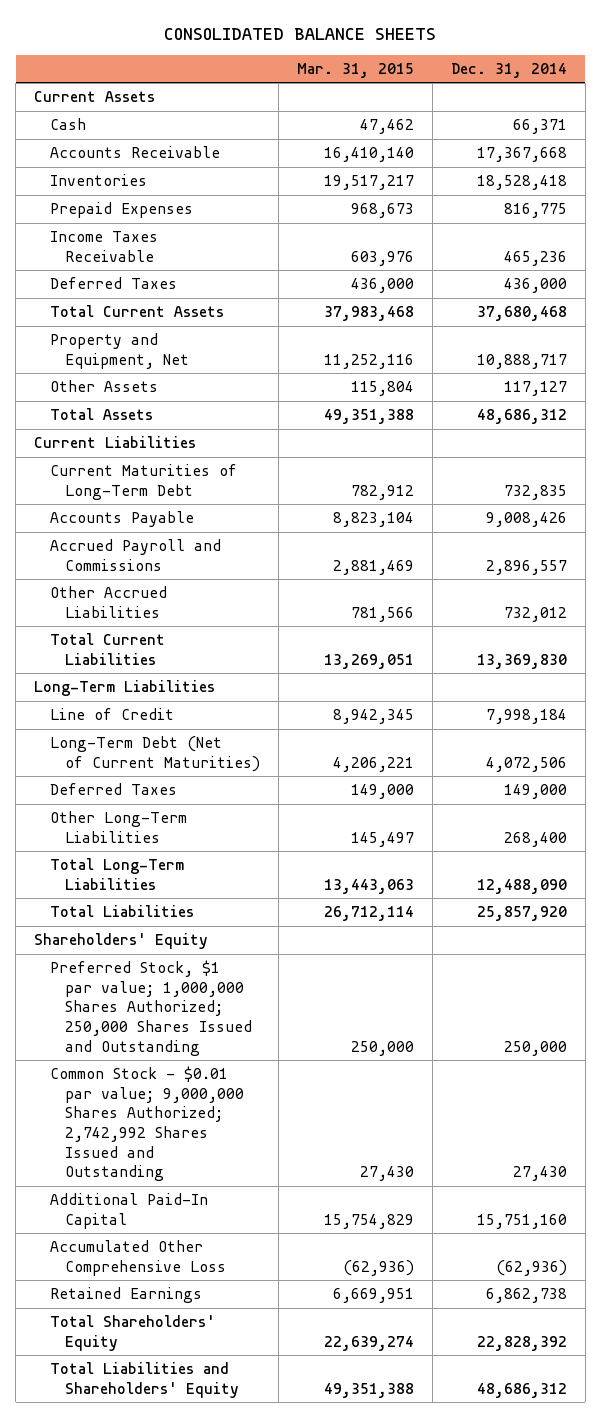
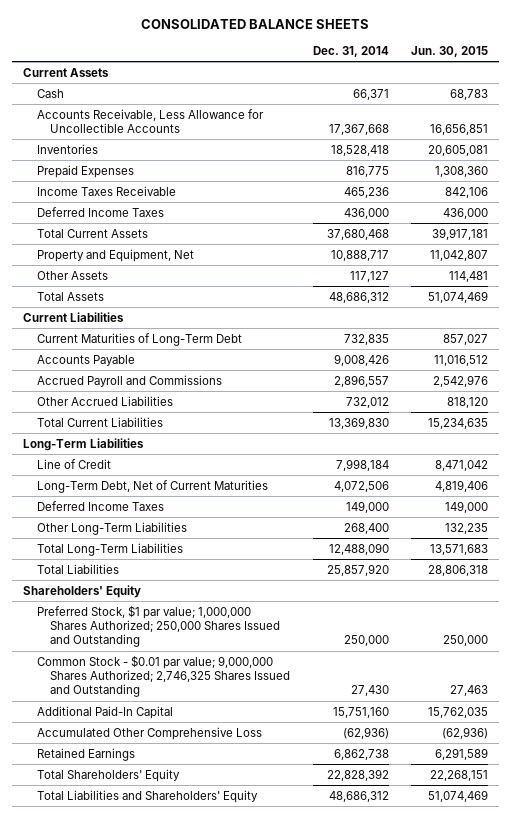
- | Mar. 31, 2015 | Dec. 31, 2014
+ | Dec. 31, 2014 | Jun. 30, 2015
- Accounts Receivable | 16,410,140 | 17,367,668
+ Accounts Receivable, Less Allowance for Uncollectible Accounts | 17,367,668 | 16,656,851
- Deferred Taxes | 436,000 | 436,000
+ Deferred Income Taxes | 436,000 | 436,000
- Long-Term Debt (Net of Current Maturities) | 4,206,221 | 4,072,506
- Deferred Taxes | 149,000 | 149,000
+ Long-Term Debt, Net of Current Maturities | 4,072,506 | 4,819,406
+ Deferred Income Taxes | 149,000 | 149,000
- Common Stock - $0.01 par value; 9,000,000 Shares Authorized; 2,742,992 Shares Issued and Outstanding | 27,430 | 27,430
+ Common Stock - $0.01 par value; 9,000,000 Shares Authorized; 2,746,325 Shares Issued and Outstanding | 27,430 | 27,463

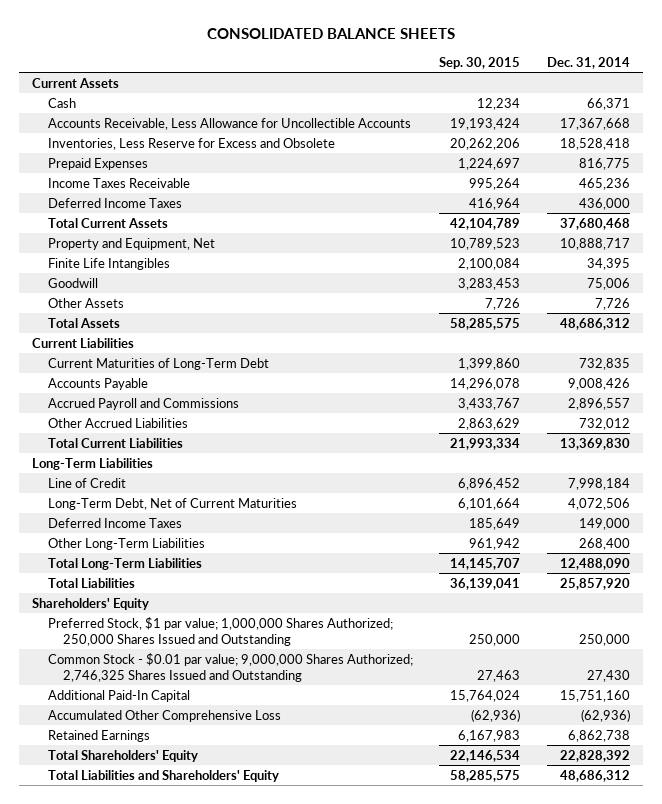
- | Dec. 31, 2014 | Jun. 30, 2015
+ | Sep. 30, 2015 | Dec. 31, 2014
- Inventories | 18,528,418 | 20,605,081
+ Inventories, Less Reserve for Excess and Obsolete | 20,262,206 | 18,528,418
- Other Assets | 117,127 | 114,481
+ Finite Life Intangibles | 2,100,084 | 34,395
+ Goodwill | 3,283,453 | 75,006
+ Other Assets | 7,726 | 7,726

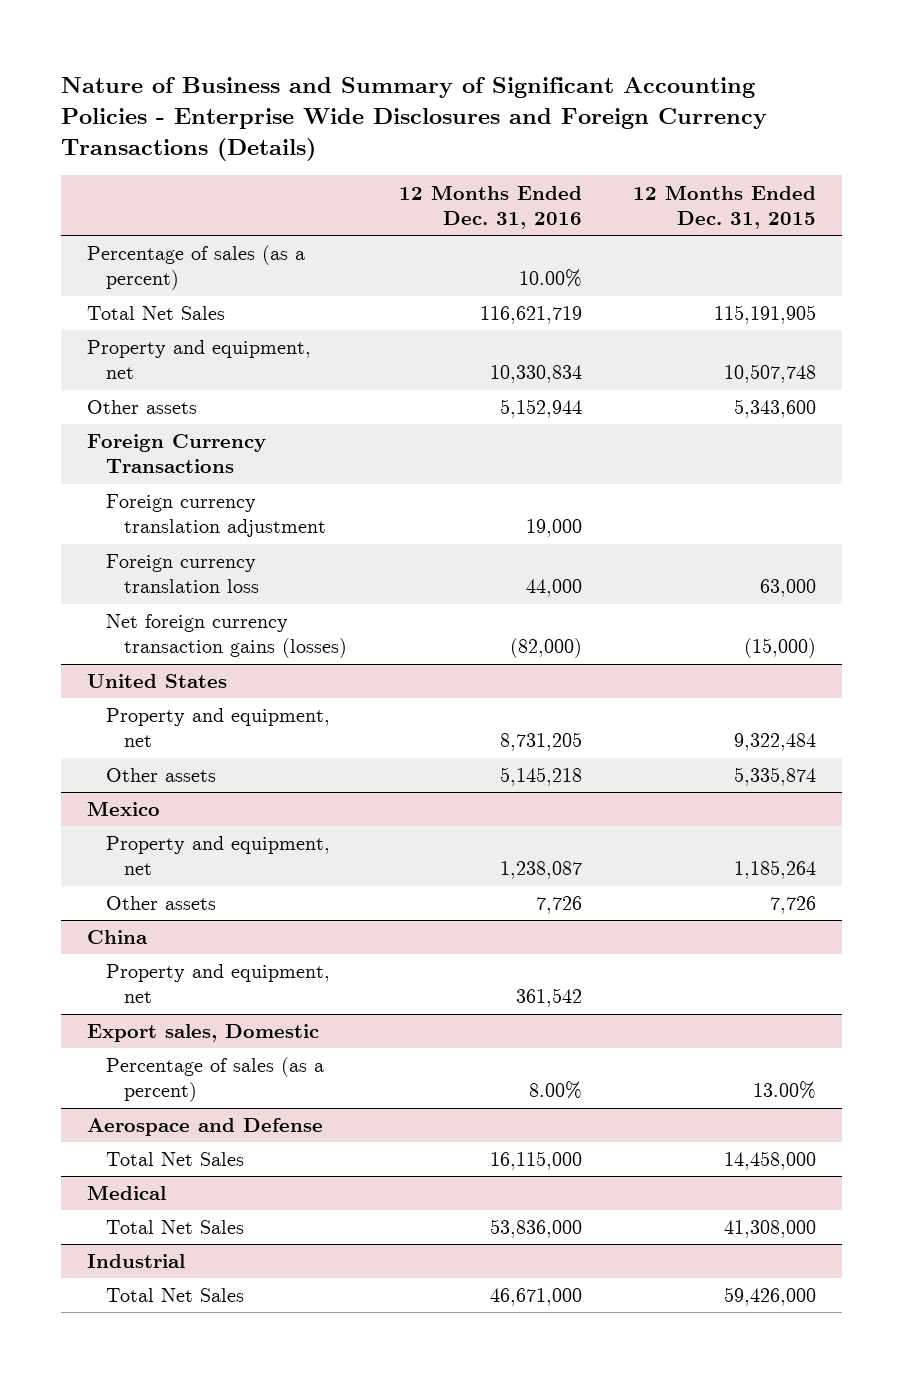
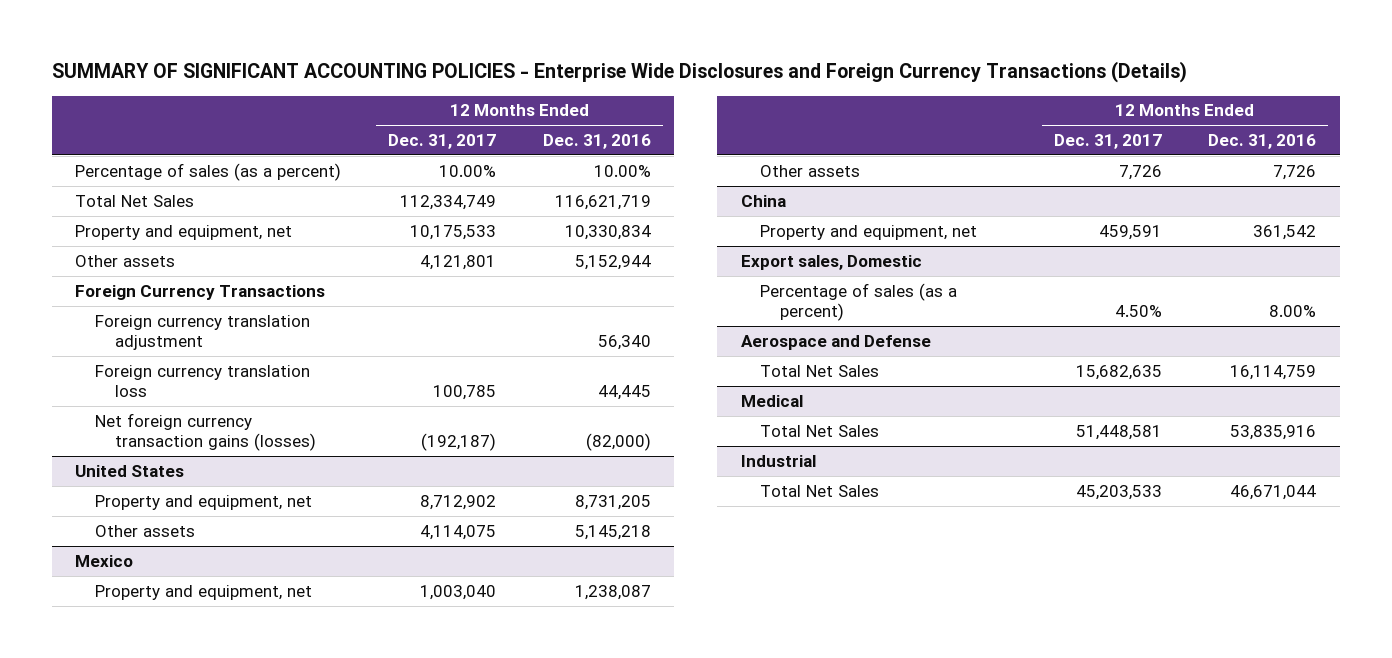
- Nature of Business and Summary of Significant Accounting Policies - Enterprise Wide Disclosures and Foreign Currency Transactions (Details)
+ SUMMARY OF SIGNIFICANT ACCOUNTING POLICIES - Enterprise Wide Disclosures and Foreign Currency Transactions (Details)
- | 12 Months Ended Dec. 31, 2016 | 12 Months Ended Dec. 31, 2015
+ | 12 Months Ended Dec. 31, 2017 | 12 Months Ended Dec. 31, 2016
- Foreign currency translation adjustment | 19,000 |
- Foreign currency translation loss | 44,000 | 63,000
+ Foreign currency translation adjustment | | 56,340
+ Foreign currency translation loss | 100,785 | 44,445
@ Aerospace and Defense
- Total Net Sales | 16,115,000 | 14,458,000
+ Total Net Sales | 15,682,635 | 16,114,759
@ Medical
- Total Net Sales | 53,836,000 | 41,308,000
+ Total Net Sales | 51,448,581 | 53,835,916
@ Industrial
- Total Net Sales | 46,671,000 | 59,426,000
+ Total Net Sales | 45,203,533 | 46,671,044

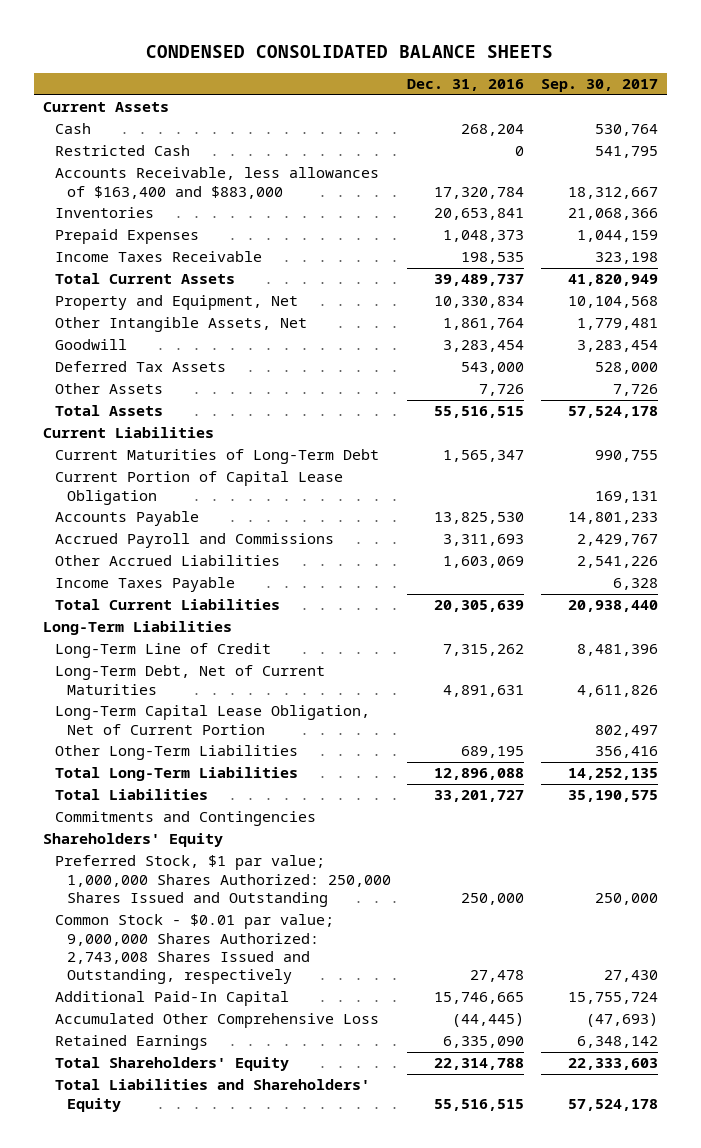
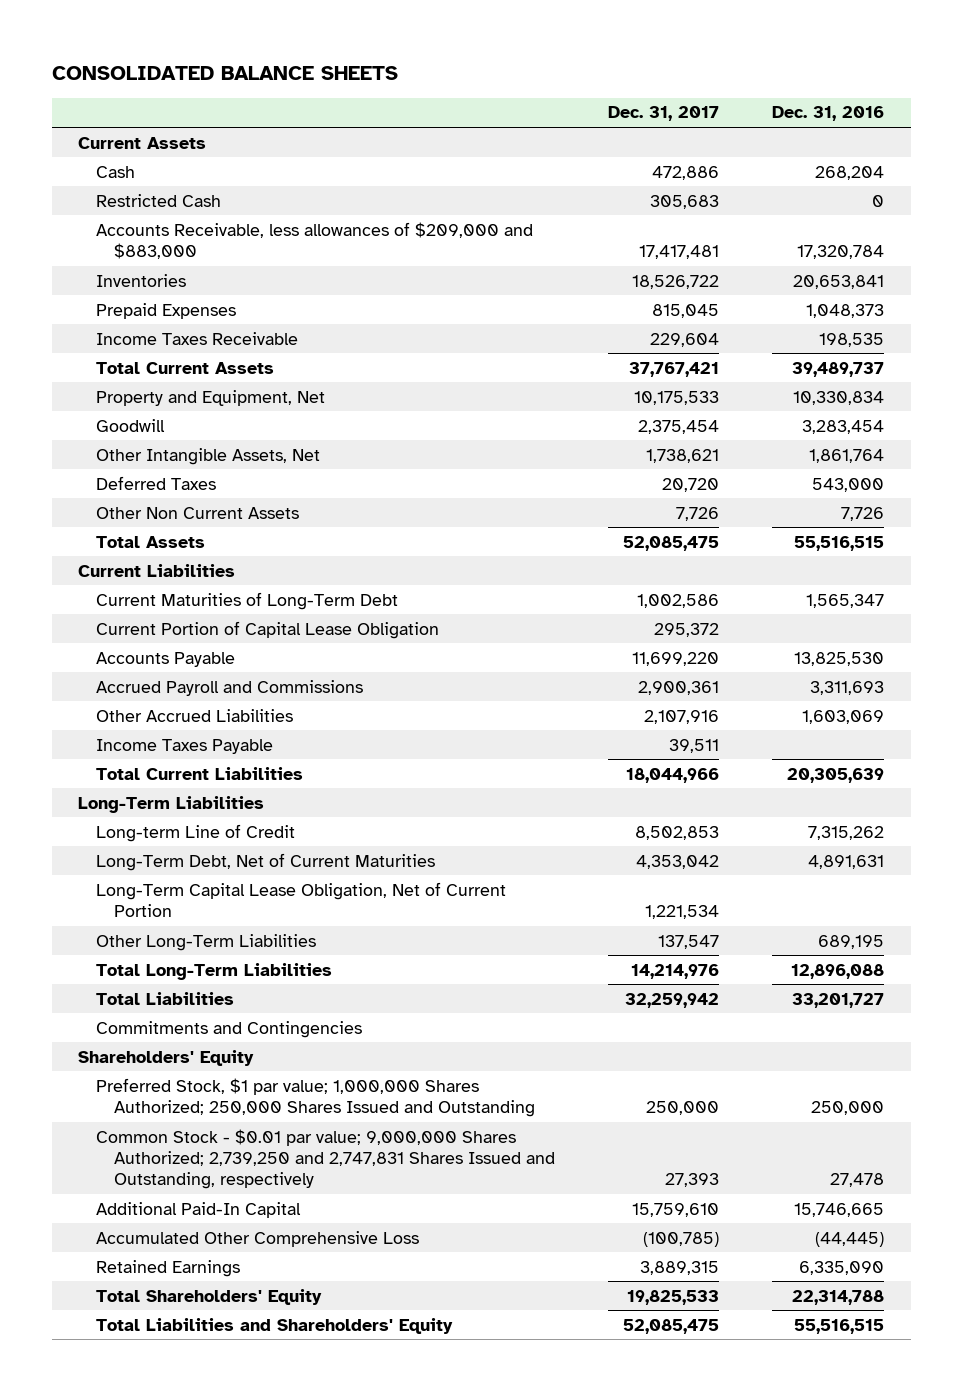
- CONDENSED CONSOLIDATED BALANCE SHEETS
+ CONSOLIDATED BALANCE SHEETS
- | Dec. 31, 2016 | Sep. 30, 2017
+ | Dec. 31, 2017 | Dec. 31, 2016
- Accounts Receivable, less allowances of $163,400 and $883,000 | 17,320,784 | 18,312,667
+ Accounts Receivable, less allowances of $209,000 and $883,000 | 17,417,481 | 17,320,784
- Deferred Tax Assets | 543,000 | 528,000
- Other Assets | 7,726 | 7,726
moved down: Other Intangible Assets, Net | 1,738,621 | 1,861,764
+ Deferred Taxes | 20,720 | 543,000
+ Other Non Current Assets | 7,726 | 7,726
- Long-Term Line of Credit | 7,315,262 | 8,481,396
+ Long-term Line of Credit | 8,502,853 | 7,315,262
- Preferred Stock, $1 par value; 1,000,000 Shares Authorized: 250,000 Shares Issued and Outstanding | 250,000 | 250,000
- Common Stock - $0.01 par value; 9,000,000 Shares Authorized: 2,743,008 Shares Issued and Outstanding, respectively | 27,478 | 27,430
+ Preferred Stock, $1 par value; 1,000,000 Shares Authorized; 250,000 Shares Issued and Outstanding | 250,000 | 250,000
+ Common Stock - $0.01 par value; 9,000,000 Shares Authorized; 2,739,250 and 2,747,831 Shares Issued and Outstanding, respectively | 27,393 | 27,478

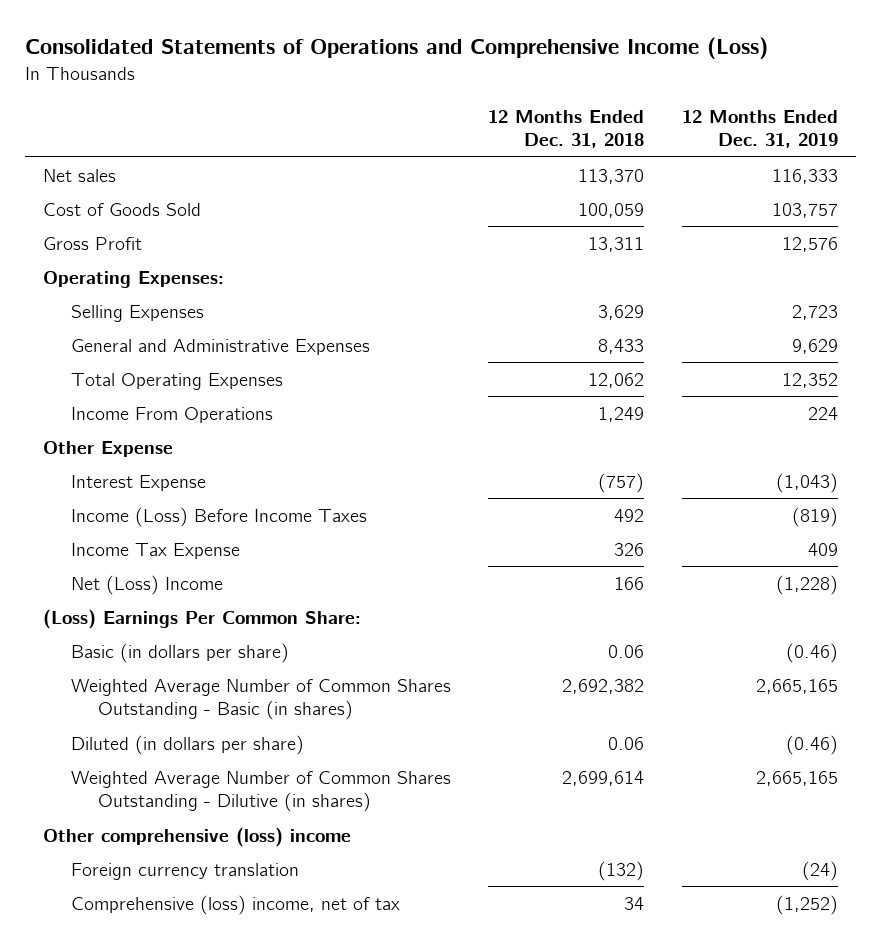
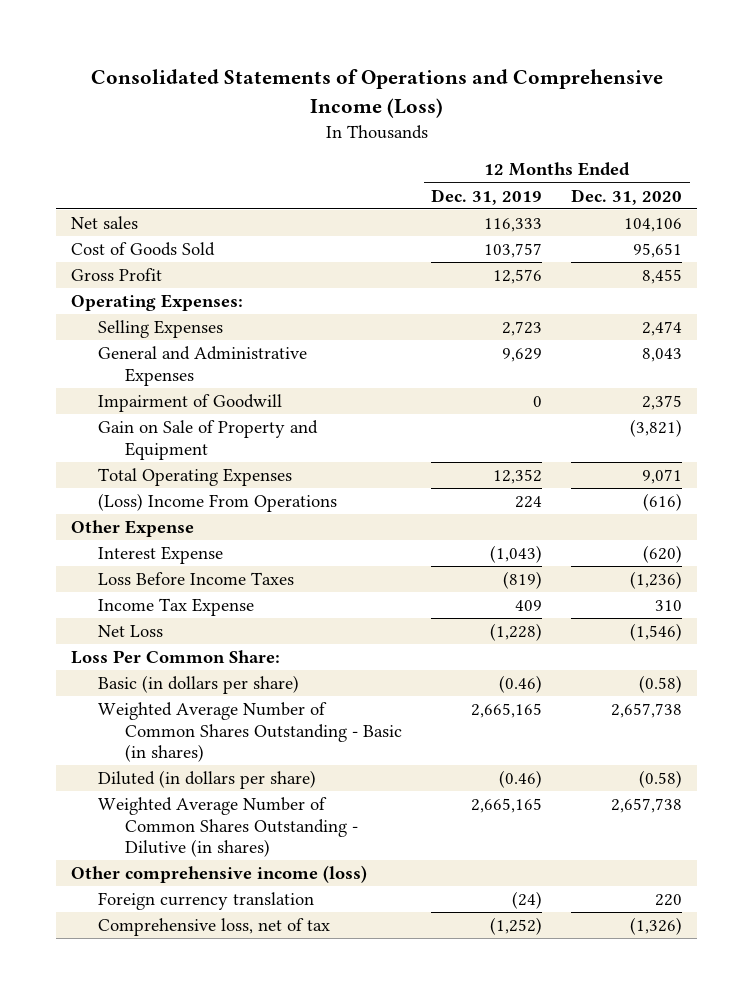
- | 12 Months Ended Dec. 31, 2018 | 12 Months Ended Dec. 31, 2019
+ | 12 Months Ended Dec. 31, 2019 | 12 Months Ended Dec. 31, 2020
+ Impairment of Goodwill | 0 | 2,375
+ Gain on Sale of Property and Equipment | | (3,821)
- Income From Operations | 1,249 | 224
+ (Loss) Income From Operations | 224 | (616)
- Income (Loss) Before Income Taxes | 492 | (819)
+ Loss Before Income Taxes | (819) | (1,236)
- Net (Loss) Income | 166 | (1,228)
- (Loss) Earnings Per Common Share:
+ Net Loss | (1,228) | (1,546)
+ Loss Per Common Share:
- Other comprehensive (loss) income
+ Other comprehensive income (loss)
- Comprehensive (loss) income, net of tax | 34 | (1,252)
+ Comprehensive loss, net of tax | (1,252) | (1,326)

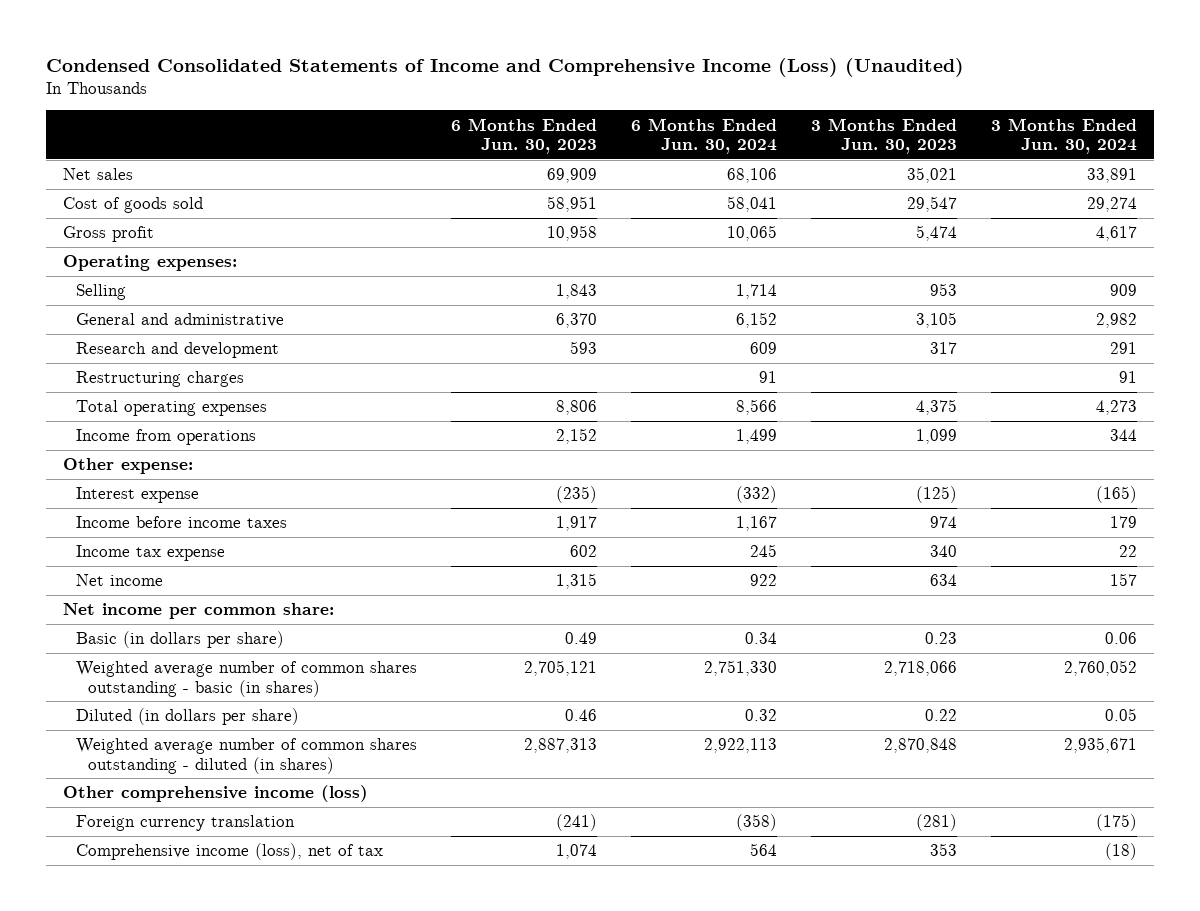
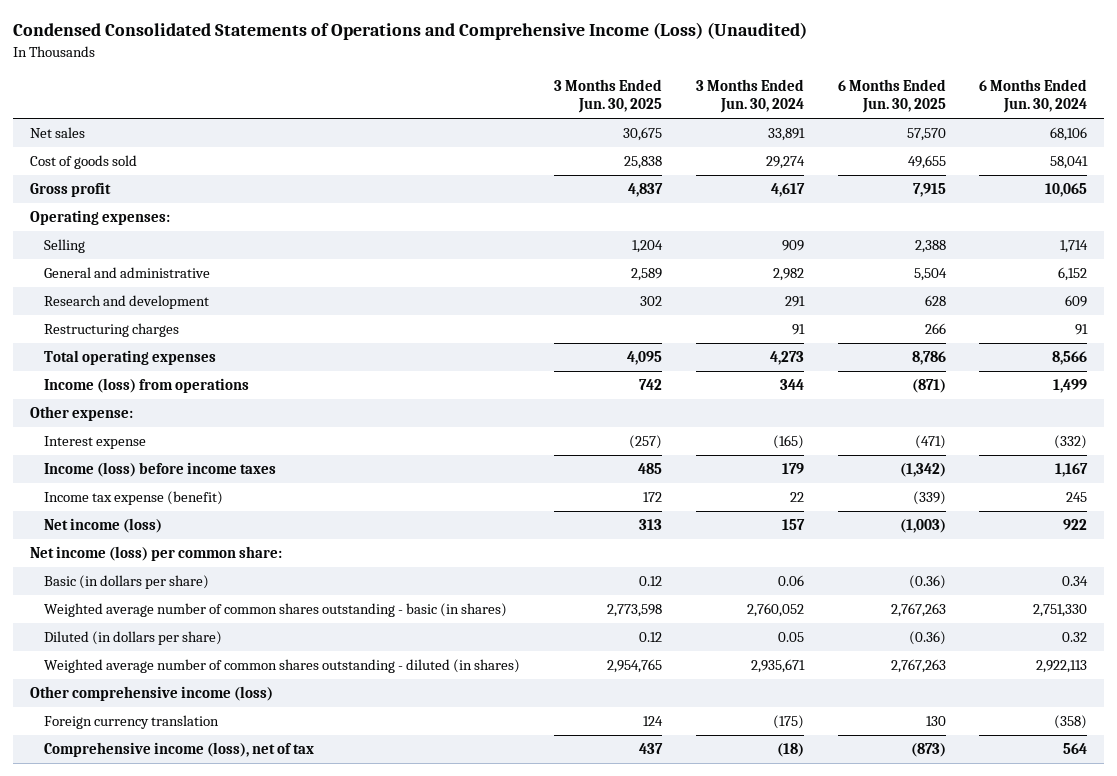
- Condensed Consolidated Statements of Income and Comprehensive Income (Loss) (Unaudited)
+ Condensed Consolidated Statements of Operations and Comprehensive Income (Loss) (Unaudited)
- | 6 Months Ended Jun. 30, 2023 | 6 Months Ended Jun. 30, 2024 | 3 Months Ended Jun. 30, 2023 | 3 Months Ended Jun. 30, 2024
+ | 3 Months Ended Jun. 30, 2025 | 3 Months Ended Jun. 30, 2024 | 6 Months Ended Jun. 30, 2025 | 6 Months Ended Jun. 30, 2024
- Income from operations | 2,152 | 1,499 | 1,099 | 344
+ Income (loss) from operations | 742 | 344 | (871) | 1,499
- Income before income taxes | 1,917 | 1,167 | 974 | 179
- Income tax expense | 602 | 245 | 340 | 22
- Net income | 1,315 | 922 | 634 | 157
- Net income per common share:
+ Income (loss) before income taxes | 485 | 179 | (1,342) | 1,167
+ Income tax expense (benefit) | 172 | 22 | (339) | 245
+ Net income (loss) | 313 | 157 | (1,003) | 922
+ Net income (loss) per common share:

